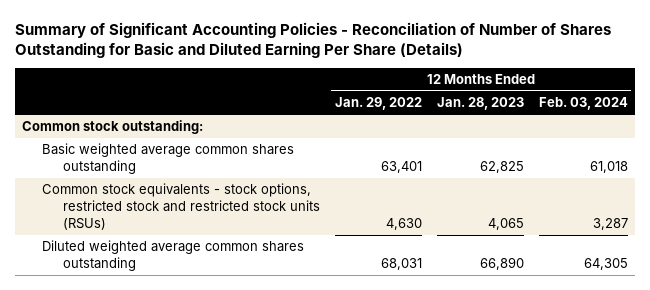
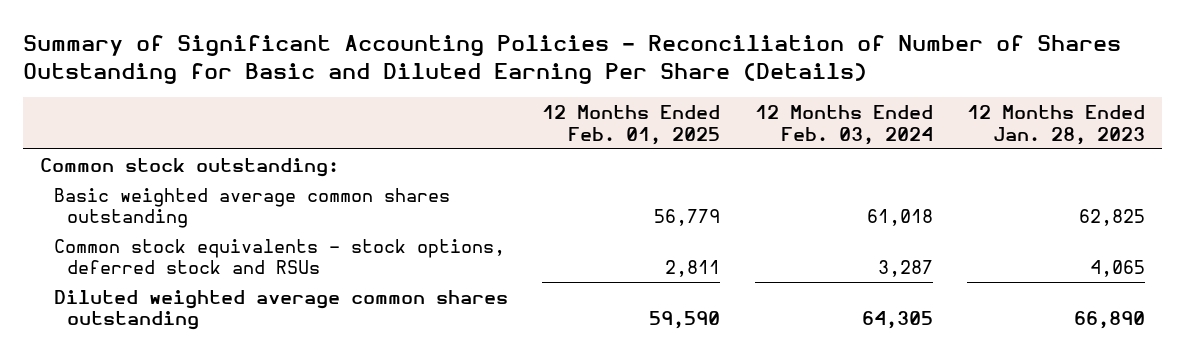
- | 12 Months Ended Jan. 29, 2022 | 12 Months Ended Jan. 28, 2023 | 12 Months Ended Feb. 03, 2024
+ | 12 Months Ended Feb. 01, 2025 | 12 Months Ended Feb. 03, 2024 | 12 Months Ended Jan. 28, 2023
- Common stock equivalents - stock options, restricted stock and restricted stock units (RSUs) | 4,630 | 4,065 | 3,287
+ Common stock equivalents - stock options, deferred stock and RSUs | 2,811 | 3,287 | 4,065

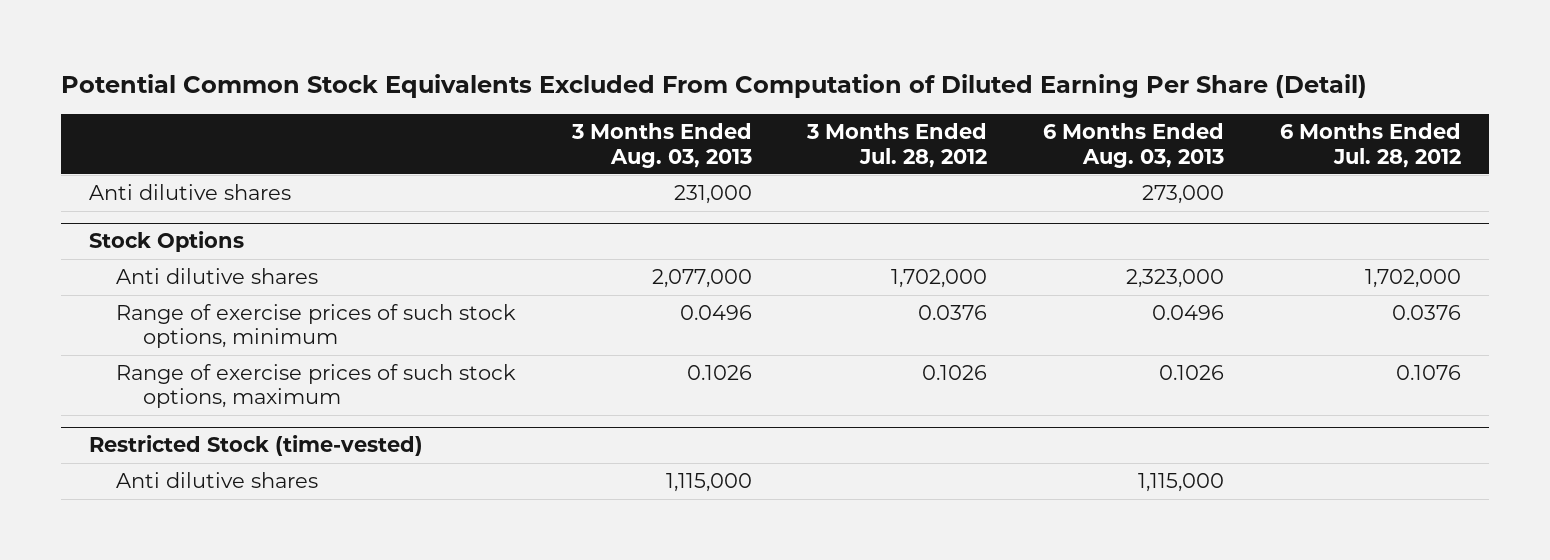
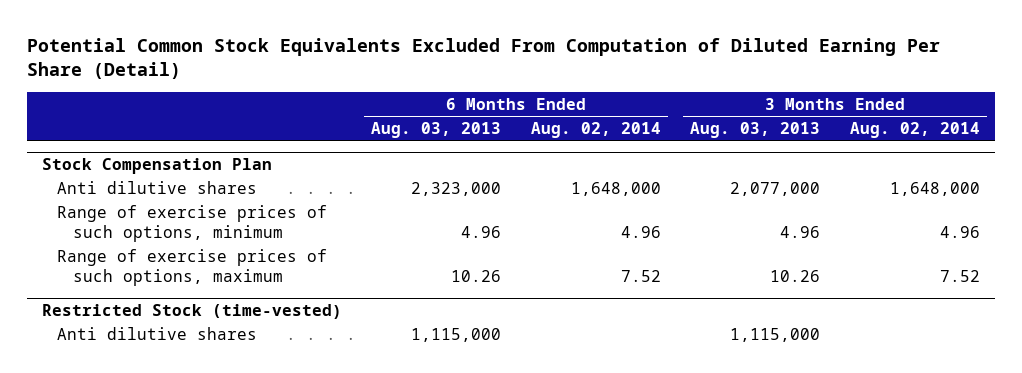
- | 3 Months Ended Aug. 03, 2013 | 3 Months Ended Jul. 28, 2012 | 6 Months Ended Aug. 03, 2013 | 6 Months Ended Jul. 28, 2012
+ | 6 Months Ended Aug. 03, 2013 | 6 Months Ended Aug. 02, 2014 | 3 Months Ended Aug. 03, 2013 | 3 Months Ended Aug. 02, 2014
- Anti dilutive shares | 231,000 | | 273,000 |
- Stock Options
+ Stock Compensation Plan
- Range of exercise prices of such stock options, minimum | 0.0496 | 0.0376 | 0.0496 | 0.0376
- Range of exercise prices of such stock options, maximum | 0.1026 | 0.1026 | 0.1026 | 0.1076
+ Range of exercise prices of such options, minimum | 4.96 | 4.96 | 4.96 | 4.96
+ Range of exercise prices of such options, maximum | 10.26 | 7.52 | 10.26 | 7.52

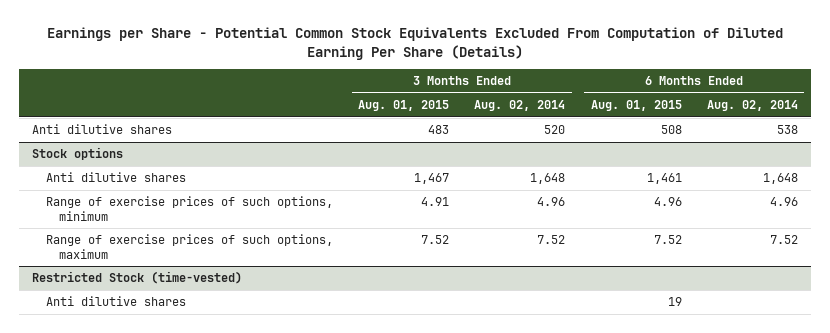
- Potential Common Stock Equivalents Excluded From Computation of Diluted Earning Per Share (Detail)
+ Earnings per Share - Potential Common Stock Equivalents Excluded From Computation of Diluted Earning Per Share (Details)
- | 6 Months Ended Aug. 03, 2013 | 6 Months Ended Aug. 02, 2014 | 3 Months Ended Aug. 03, 2013 | 3 Months Ended Aug. 02, 2014
+ | 3 Months Ended Aug. 01, 2015 | 3 Months Ended Aug. 02, 2014 | 6 Months Ended Aug. 01, 2015 | 6 Months Ended Aug. 02, 2014
- Stock Compensation Plan
- Anti dilutive shares | 2,323,000 | 1,648,000 | 2,077,000 | 1,648,000
+ Anti dilutive shares | 483 | 520 | 508 | 538
+ Stock options
+ Anti dilutive shares | 1,467 | 1,648 | 1,461 | 1,648

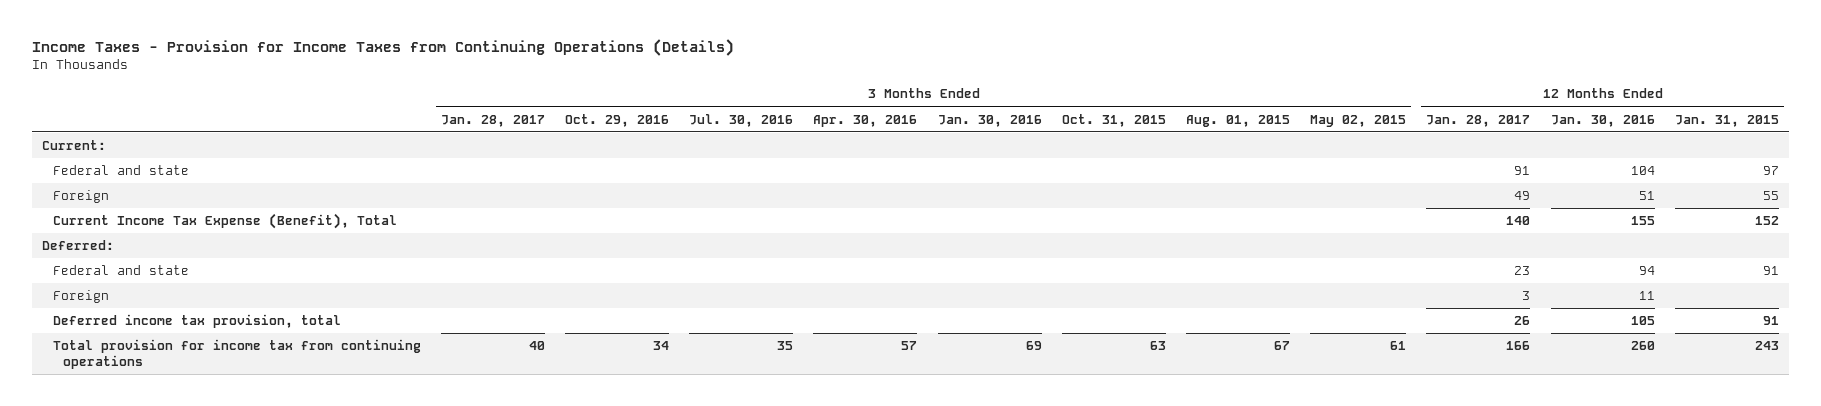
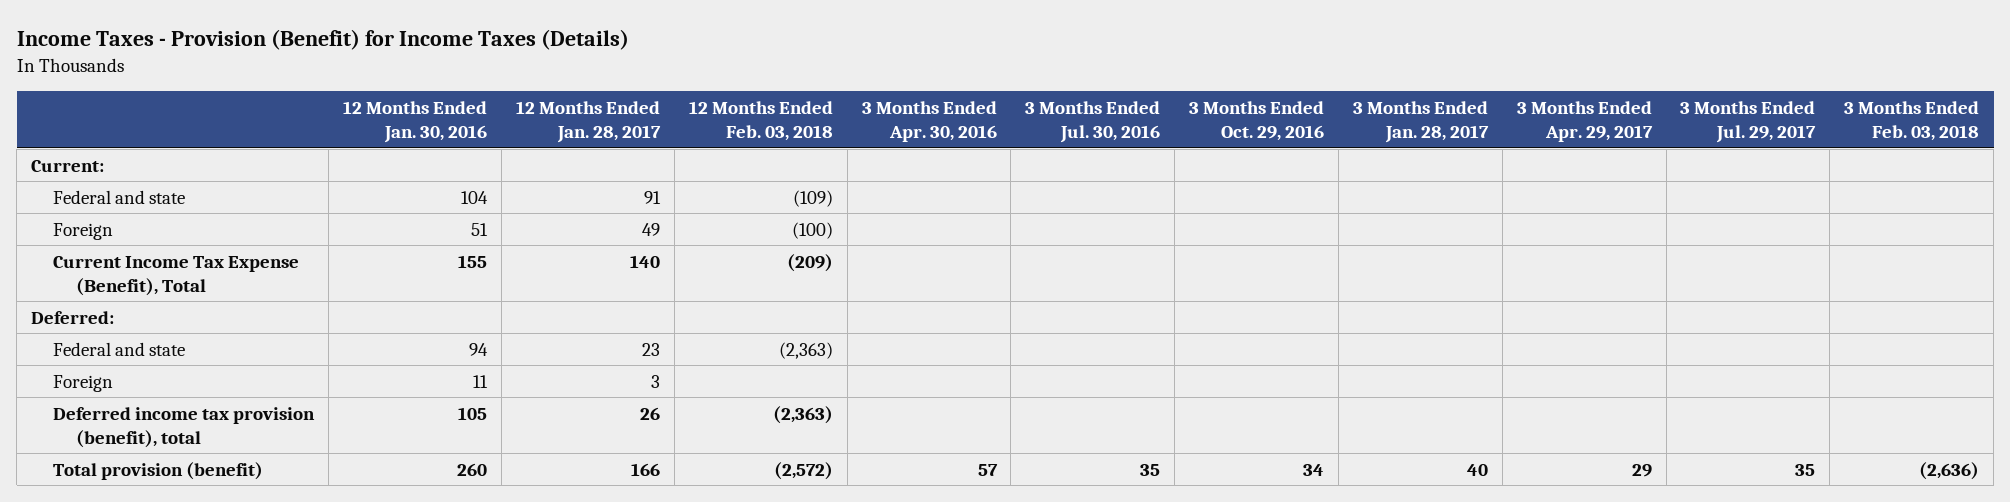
- Income Taxes - Provision for Income Taxes from Continuing Operations (Details)
+ Income Taxes - Provision (Benefit) for Income Taxes (Details)
- | 3 Months Ended Jan. 28, 2017 | 3 Months Ended Oct. 29, 2016 | 3 Months Ended Jul. 30, 2016 | 3 Months Ended Apr. 30, 2016 | 3 Months Ended Jan. 30, 2016 | 3 Months Ended Oct. 31, 2015 | 3 Months Ended Aug. 01, 2015 | 3 Months Ended May 02, 2015 | 12 Months Ended Jan. 28, 2017 | 12 Months Ended Jan. 30, 2016 | 12 Months Ended Jan. 31, 2015
+ | 12 Months Ended Jan. 30, 2016 | 12 Months Ended Jan. 28, 2017 | 12 Months Ended Feb. 03, 2018 | 3 Months Ended Apr. 30, 2016 | 3 Months Ended Jul. 30, 2016 | 3 Months Ended Oct. 29, 2016 | 3 Months Ended Jan. 28, 2017 | 3 Months Ended Apr. 29, 2017 | 3 Months Ended Jul. 29, 2017 | 3 Months Ended Feb. 03, 2018
- Deferred income tax provision, total | | | | | | | | | 26 | 105 | 91
- Total provision for income tax from continuing operations | 40 | 34 | 35 | 57 | 69 | 63 | 67 | 61 | 166 | 260 | 243
+ Deferred income tax provision (benefit), total | 105 | 26 | (2,363) | | | | | | |
+ Total provision (benefit) | 260 | 166 | (2,572) | 57 | 35 | 34 | 40 | 29 | 35 | (2,636)

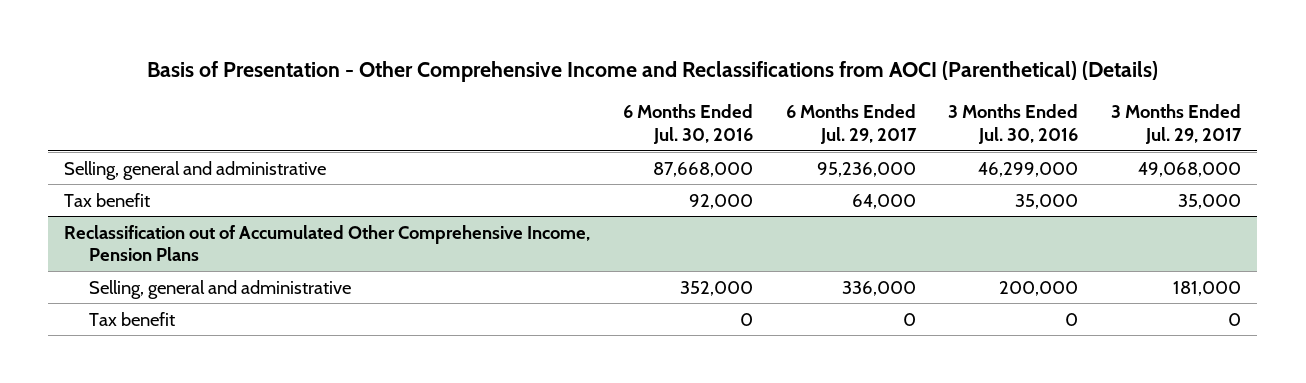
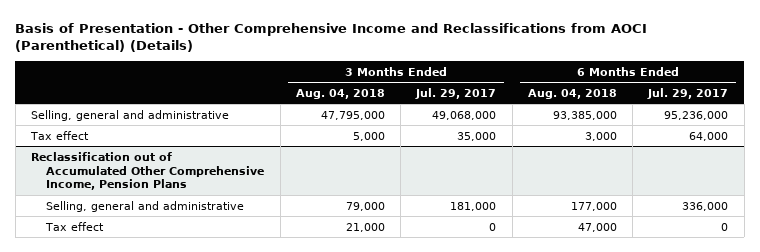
- | 6 Months Ended Jul. 30, 2016 | 6 Months Ended Jul. 29, 2017 | 3 Months Ended Jul. 30, 2016 | 3 Months Ended Jul. 29, 2017
+ | 3 Months Ended Aug. 04, 2018 | 3 Months Ended Jul. 29, 2017 | 6 Months Ended Aug. 04, 2018 | 6 Months Ended Jul. 29, 2017
- Tax benefit | 92,000 | 64,000 | 35,000 | 35,000
+ Tax effect | 5,000 | 35,000 | 3,000 | 64,000
@ Reclassification out of Accumulated Other Comprehensive Income, Pension Plans
- Tax benefit | 0 | 0 | 0 | 0
+ Tax effect | 21,000 | 0 | 47,000 | 0

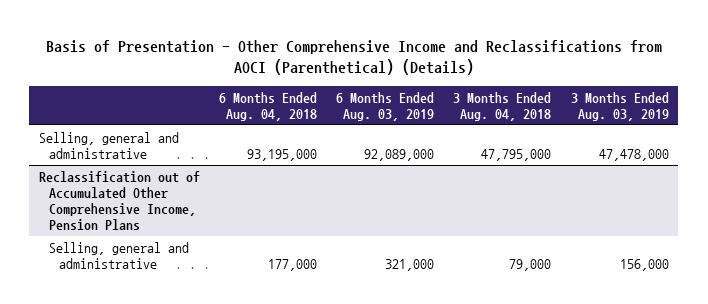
- | 3 Months Ended Aug. 04, 2018 | 3 Months Ended Jul. 29, 2017 | 6 Months Ended Aug. 04, 2018 | 6 Months Ended Jul. 29, 2017
+ | 6 Months Ended Aug. 04, 2018 | 6 Months Ended Aug. 03, 2019 | 3 Months Ended Aug. 04, 2018 | 3 Months Ended Aug. 03, 2019
- Selling, general and administrative | 47,795,000 | 49,068,000 | 93,385,000 | 95,236,000
- Tax effect | 5,000 | 35,000 | 3,000 | 64,000
+ Selling, general and administrative | 93,195,000 | 92,089,000 | 47,795,000 | 47,478,000
@ Reclassification out of Accumulated Other Comprehensive Income, Pension Plans
- Tax effect | 21,000 | 0 | 47,000 | 0

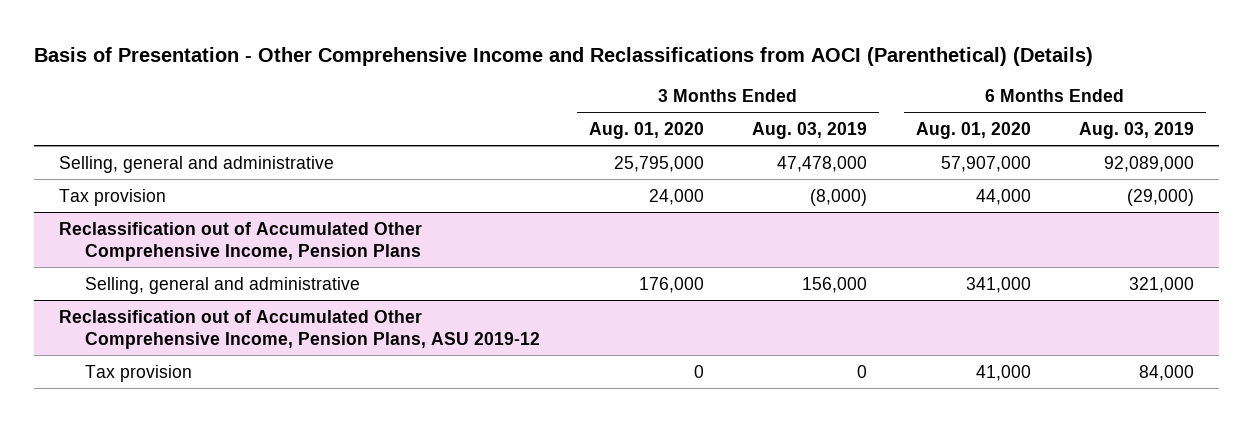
- | 6 Months Ended Aug. 04, 2018 | 6 Months Ended Aug. 03, 2019 | 3 Months Ended Aug. 04, 2018 | 3 Months Ended Aug. 03, 2019
+ | 3 Months Ended Aug. 01, 2020 | 3 Months Ended Aug. 03, 2019 | 6 Months Ended Aug. 01, 2020 | 6 Months Ended Aug. 03, 2019
+ Tax provision | 24,000 | (8,000) | 44,000 | (29,000)
+ Reclassification out of Accumulated Other Comprehensive Income, Pension Plans, ASU 2019-12
+ Tax provision | 0 | 0 | 41,000 | 84,000

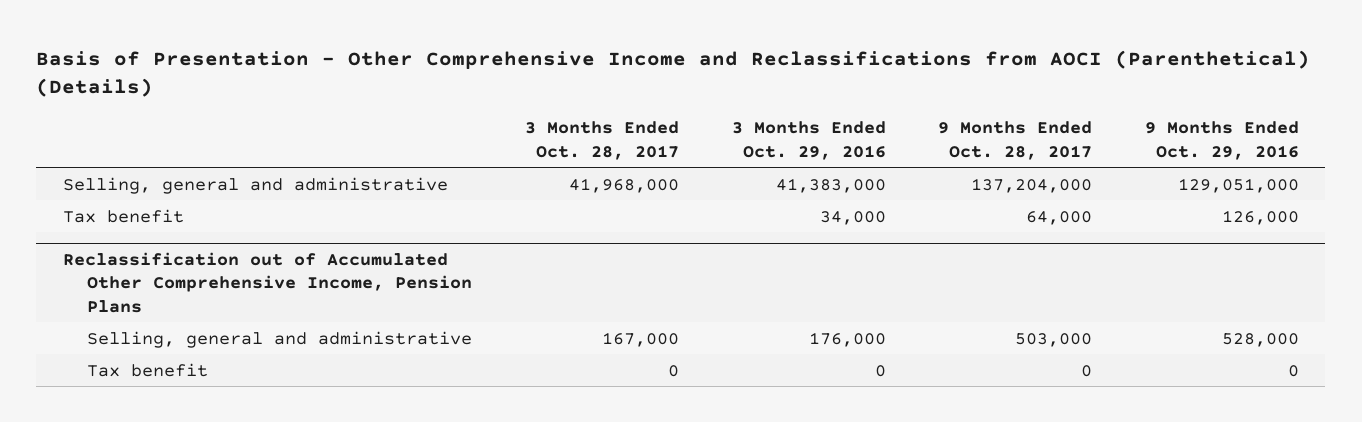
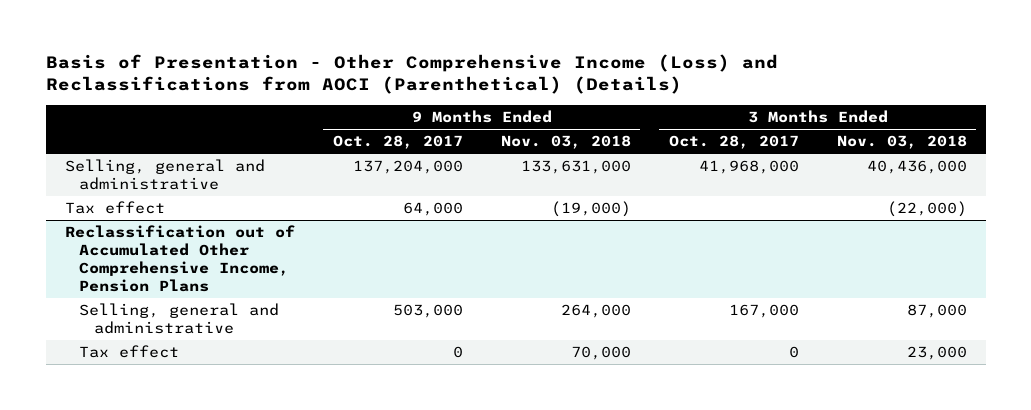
- Basis of Presentation - Other Comprehensive Income and Reclassifications from AOCI (Parenthetical) (Details)
+ Basis of Presentation - Other Comprehensive Income (Loss) and Reclassifications from AOCI (Parenthetical) (Details)
- | 3 Months Ended Oct. 28, 2017 | 3 Months Ended Oct. 29, 2016 | 9 Months Ended Oct. 28, 2017 | 9 Months Ended Oct. 29, 2016
+ | 9 Months Ended Oct. 28, 2017 | 9 Months Ended Nov. 03, 2018 | 3 Months Ended Oct. 28, 2017 | 3 Months Ended Nov. 03, 2018
- Tax benefit | | 34,000 | 64,000 | 126,000
+ Tax effect | 64,000 | (19,000) | | (22,000)
@ Reclassification out of Accumulated Other Comprehensive Income, Pension Plans
- Tax benefit | 0 | 0 | 0 | 0
+ Tax effect | 0 | 70,000 | 0 | 23,000

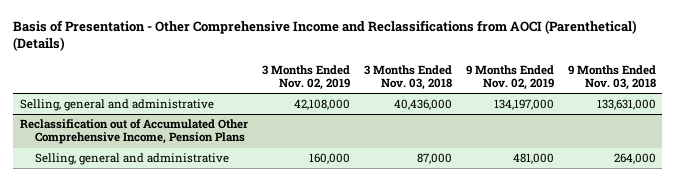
- Basis of Presentation - Other Comprehensive Income (Loss) and Reclassifications from AOCI (Parenthetical) (Details)
+ Basis of Presentation - Other Comprehensive Income and Reclassifications from AOCI (Parenthetical) (Details)
- | 9 Months Ended Oct. 28, 2017 | 9 Months Ended Nov. 03, 2018 | 3 Months Ended Oct. 28, 2017 | 3 Months Ended Nov. 03, 2018
+ | 3 Months Ended Nov. 02, 2019 | 3 Months Ended Nov. 03, 2018 | 9 Months Ended Nov. 02, 2019 | 9 Months Ended Nov. 03, 2018
- Tax effect | 64,000 | (19,000) | | (22,000)
@ Reclassification out of Accumulated Other Comprehensive Income, Pension Plans
- Tax effect | 0 | 70,000 | 0 | 23,000

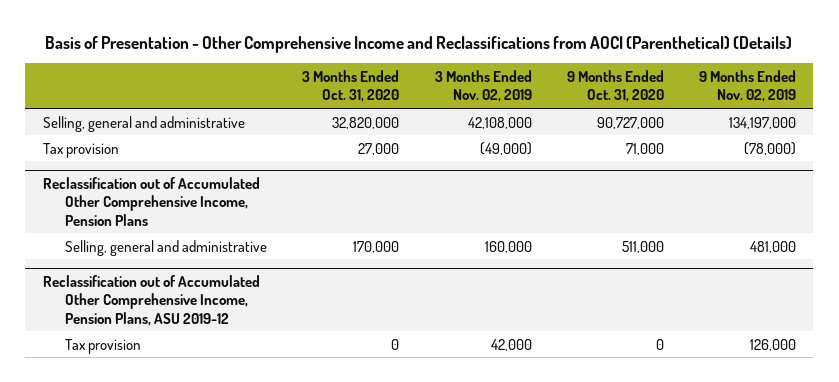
- | 3 Months Ended Nov. 02, 2019 | 3 Months Ended Nov. 03, 2018 | 9 Months Ended Nov. 02, 2019 | 9 Months Ended Nov. 03, 2018
+ | 3 Months Ended Oct. 31, 2020 | 3 Months Ended Nov. 02, 2019 | 9 Months Ended Oct. 31, 2020 | 9 Months Ended Nov. 02, 2019
+ Tax provision | 27,000 | (49,000) | 71,000 | (78,000)
+ Reclassification out of Accumulated Other Comprehensive Income, Pension Plans, ASU 2019-12
+ Tax provision | 0 | 42,000 | 0 | 126,000

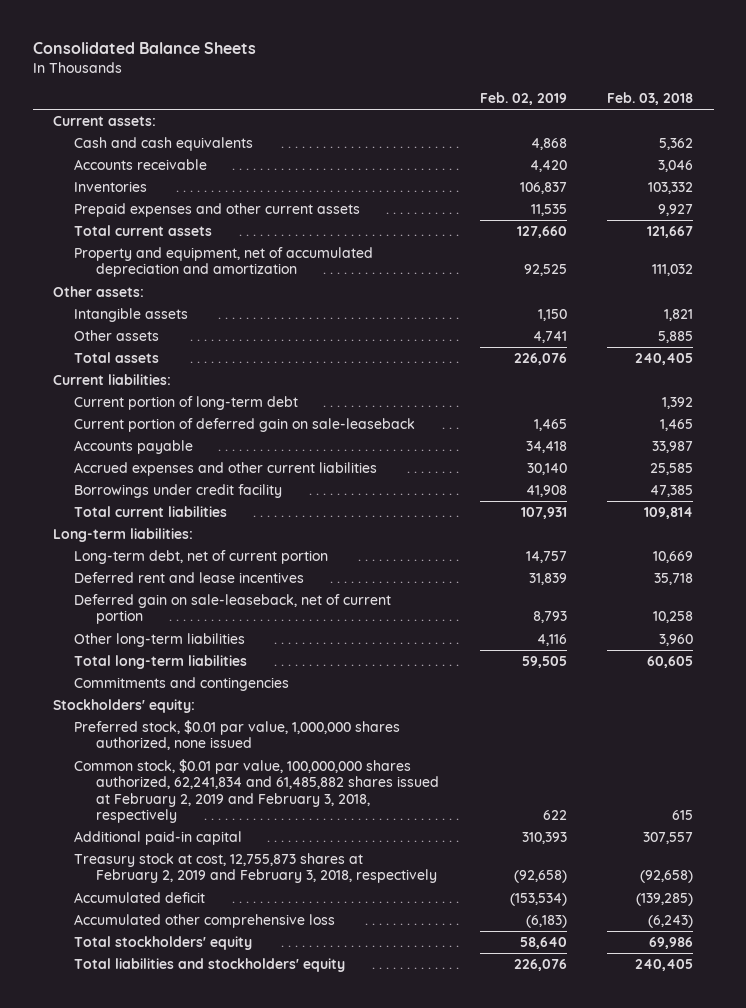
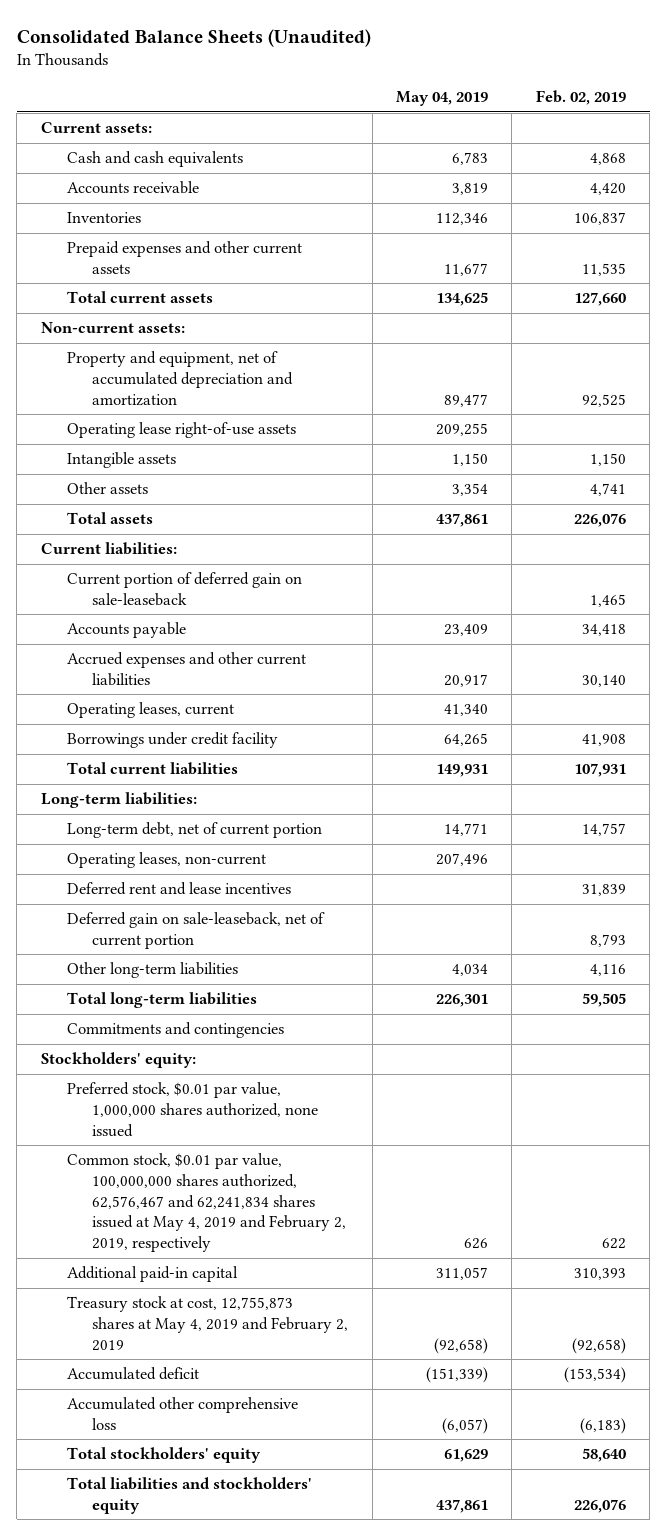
- Consolidated Balance Sheets
+ Consolidated Balance Sheets (Unaudited)
- | Feb. 02, 2019 | Feb. 03, 2018
+ | May 04, 2019 | Feb. 02, 2019
+ Non-current assets:
- Other assets:
+ Operating lease right-of-use assets | 209,255 |
- Current portion of long-term debt | | 1,392
+ Operating leases, current | 41,340 |
+ Operating leases, non-current | 207,496 |
- Common stock, $0.01 par value, 100,000,000 shares authorized, 62,241,834 and 61,485,882 shares issued at February 2, 2019 and February 3, 2018, respectively | 622 | 615
+ Common stock, $0.01 par value, 100,000,000 shares authorized, 62,576,467 and 62,241,834 shares issued at May 4, 2019 and February 2, 2019, respectively | 626 | 622
- Treasury stock at cost, 12,755,873 shares at February 2, 2019 and February 3, 2018, respectively | (92,658) | (92,658)
+ Treasury stock at cost, 12,755,873 shares at May 4, 2019 and February 2, 2019 | (92,658) | (92,658)

